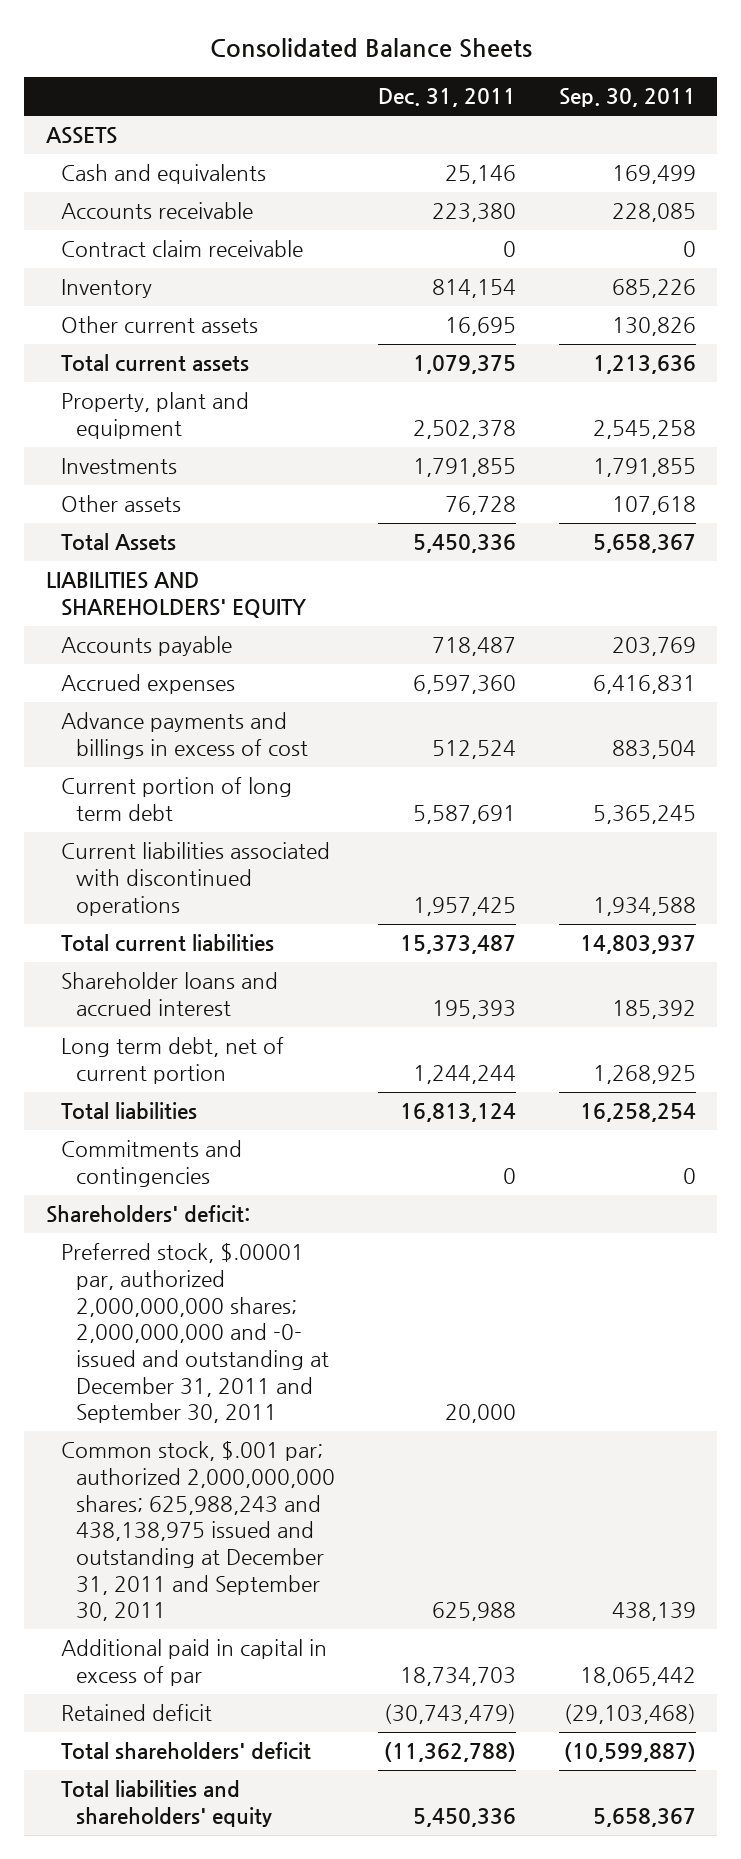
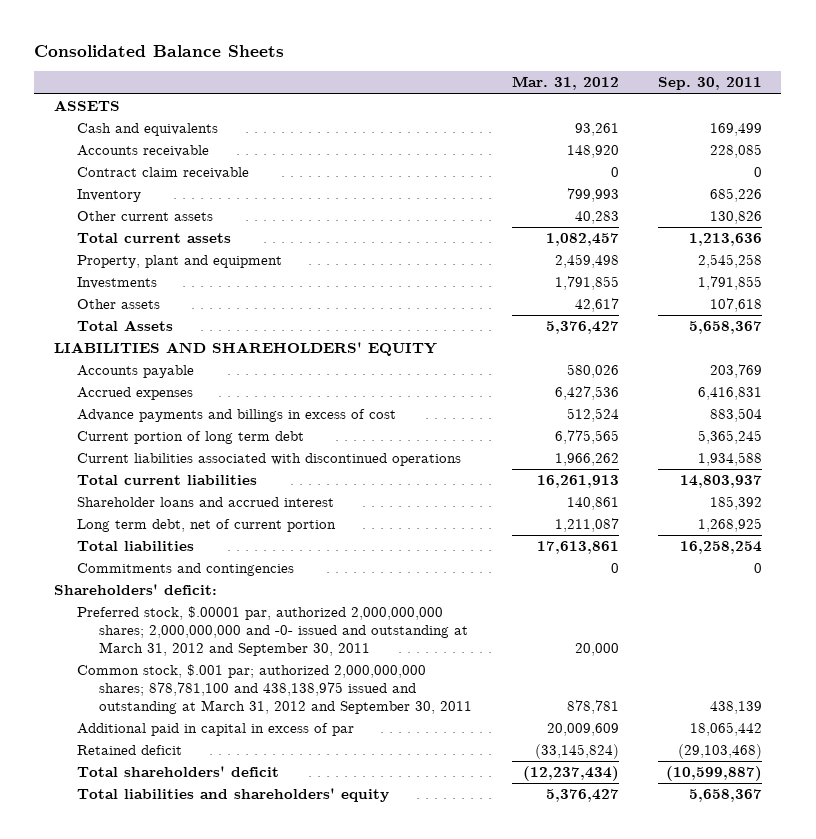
- | Dec. 31, 2011 | Sep. 30, 2011
+ | Mar. 31, 2012 | Sep. 30, 2011
- Preferred stock, $.00001 par, authorized 2,000,000,000 shares; 2,000,000,000 and -0- issued and outstanding at December 31, 2011 and September 30, 2011 | 20,000 |
- Common stock, $.001 par; authorized 2,000,000,000 shares; 625,988,243 and 438,138,975 issued and outstanding at December 31, 2011 and September 30, 2011 | 625,988 | 438,139
+ Preferred stock, $.00001 par, authorized 2,000,000,000 shares; 2,000,000,000 and -0- issued and outstanding at March 31, 2012 and September 30, 2011 | 20,000 |
+ Common stock, $.001 par; authorized 2,000,000,000 shares; 878,781,100 and 438,138,975 issued and outstanding at March 31, 2012 and September 30, 2011 | 878,781 | 438,139

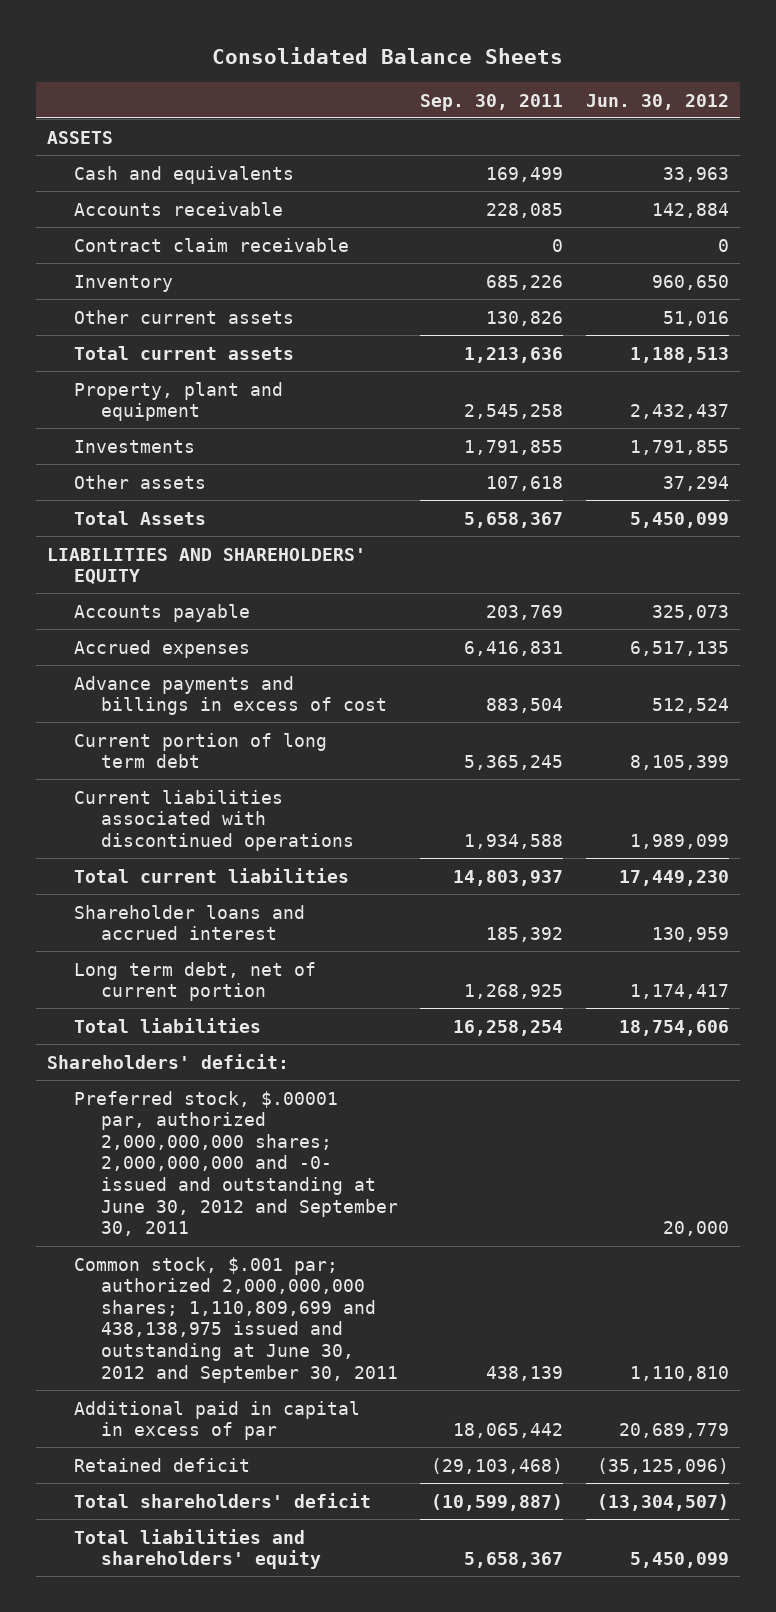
- | Mar. 31, 2012 | Sep. 30, 2011
+ | Sep. 30, 2011 | Jun. 30, 2012
- Commitments and contingencies | 0 | 0
- Preferred stock, $.00001 par, authorized 2,000,000,000 shares; 2,000,000,000 and -0- issued and outstanding at March 31, 2012 and September 30, 2011 | 20,000 |
- Common stock, $.001 par; authorized 2,000,000,000 shares; 878,781,100 and 438,138,975 issued and outstanding at March 31, 2012 and September 30, 2011 | 878,781 | 438,139
+ Preferred stock, $.00001 par, authorized 2,000,000,000 shares; 2,000,000,000 and -0- issued and outstanding at June 30, 2012 and September 30, 2011 | | 20,000
+ Common stock, $.001 par; authorized 2,000,000,000 shares; 1,110,809,699 and 438,138,975 issued and outstanding at June 30, 2012 and September 30, 2011 | 438,139 | 1,110,810

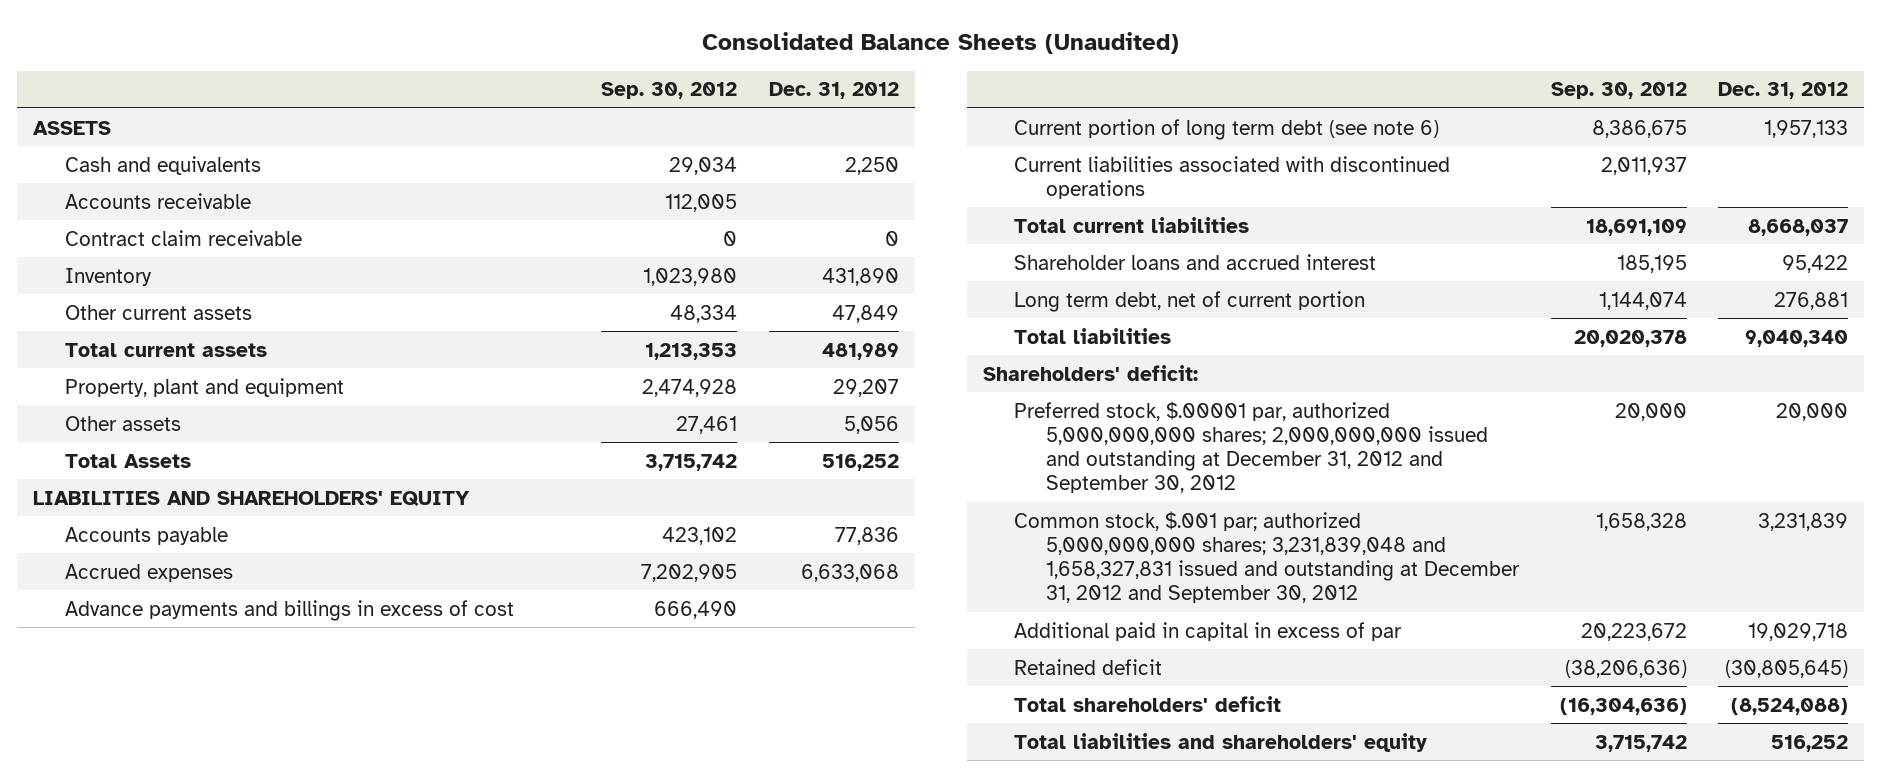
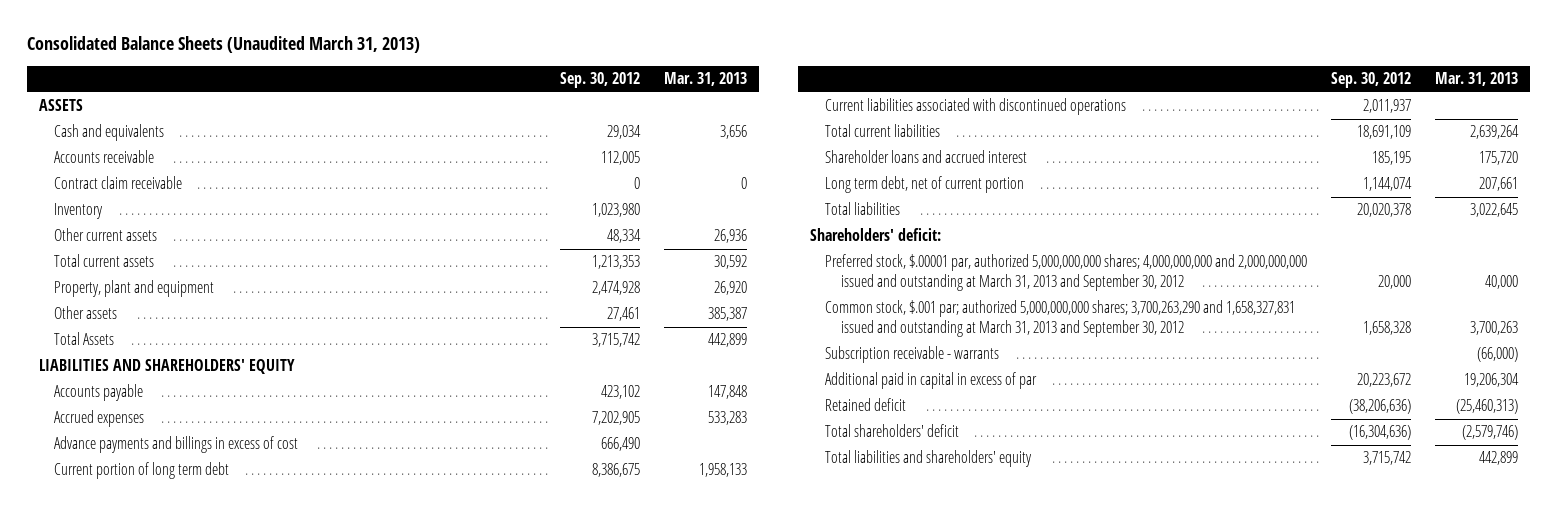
- Consolidated Balance Sheets (Unaudited)
+ Consolidated Balance Sheets (Unaudited March 31, 2013)
- | Sep. 30, 2012 | Dec. 31, 2012
+ | Sep. 30, 2012 | Mar. 31, 2013
- Current portion of long term debt (see note 6) | 8,386,675 | 1,957,133
+ Current portion of long term debt | 8,386,675 | 1,958,133
- Preferred stock, $.00001 par, authorized 5,000,000,000 shares; 2,000,000,000 issued and outstanding at December 31, 2012 and September 30, 2012 | 20,000 | 20,000
- Common stock, $.001 par; authorized 5,000,000,000 shares; 3,231,839,048 and 1,658,327,831 issued and outstanding at December 31, 2012 and September 30, 2012 | 1,658,328 | 3,231,839
+ Preferred stock, $.00001 par, authorized 5,000,000,000 shares; 4,000,000,000 and 2,000,000,000 issued and outstanding at March 31, 2013 and September 30, 2012 | 20,000 | 40,000
+ Common stock, $.001 par; authorized 5,000,000,000 shares; 3,700,263,290 and 1,658,327,831 issued and outstanding at March 31, 2013 and September 30, 2012 | 1,658,328 | 3,700,263
+ Subscription receivable - warrants | | (66,000)

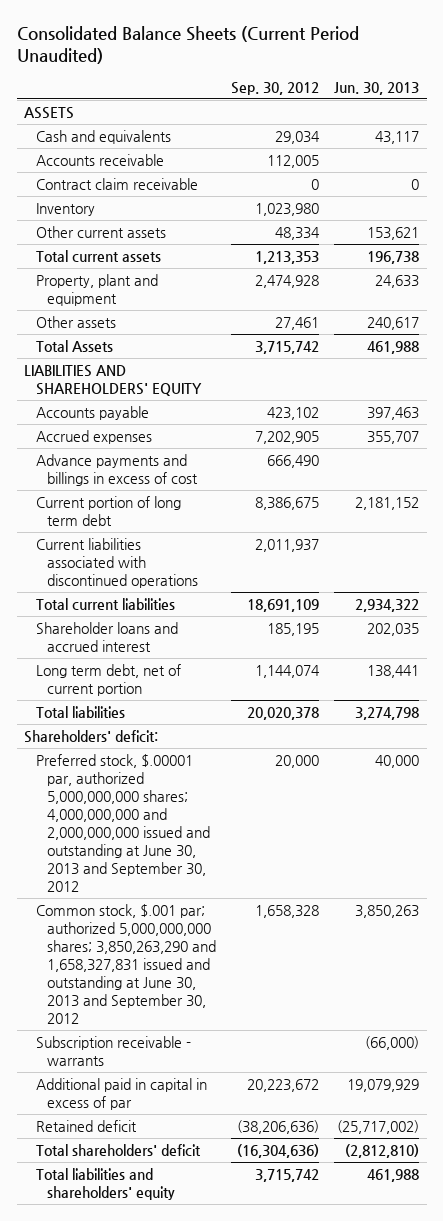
- Consolidated Balance Sheets (Unaudited March 31, 2013)
+ Consolidated Balance Sheets (Current Period Unaudited)
- | Sep. 30, 2012 | Mar. 31, 2013
+ | Sep. 30, 2012 | Jun. 30, 2013
- Preferred stock, $.00001 par, authorized 5,000,000,000 shares; 4,000,000,000 and 2,000,000,000 issued and outstanding at March 31, 2013 and September 30, 2012 | 20,000 | 40,000
- Common stock, $.001 par; authorized 5,000,000,000 shares; 3,700,263,290 and 1,658,327,831 issued and outstanding at March 31, 2013 and September 30, 2012 | 1,658,328 | 3,700,263
+ Preferred stock, $.00001 par, authorized 5,000,000,000 shares; 4,000,000,000 and 2,000,000,000 issued and outstanding at June 30, 2013 and September 30, 2012 | 20,000 | 40,000
+ Common stock, $.001 par; authorized 5,000,000,000 shares; 3,850,263,290 and 1,658,327,831 issued and outstanding at June 30, 2013 and September 30, 2012 | 1,658,328 | 3,850,263

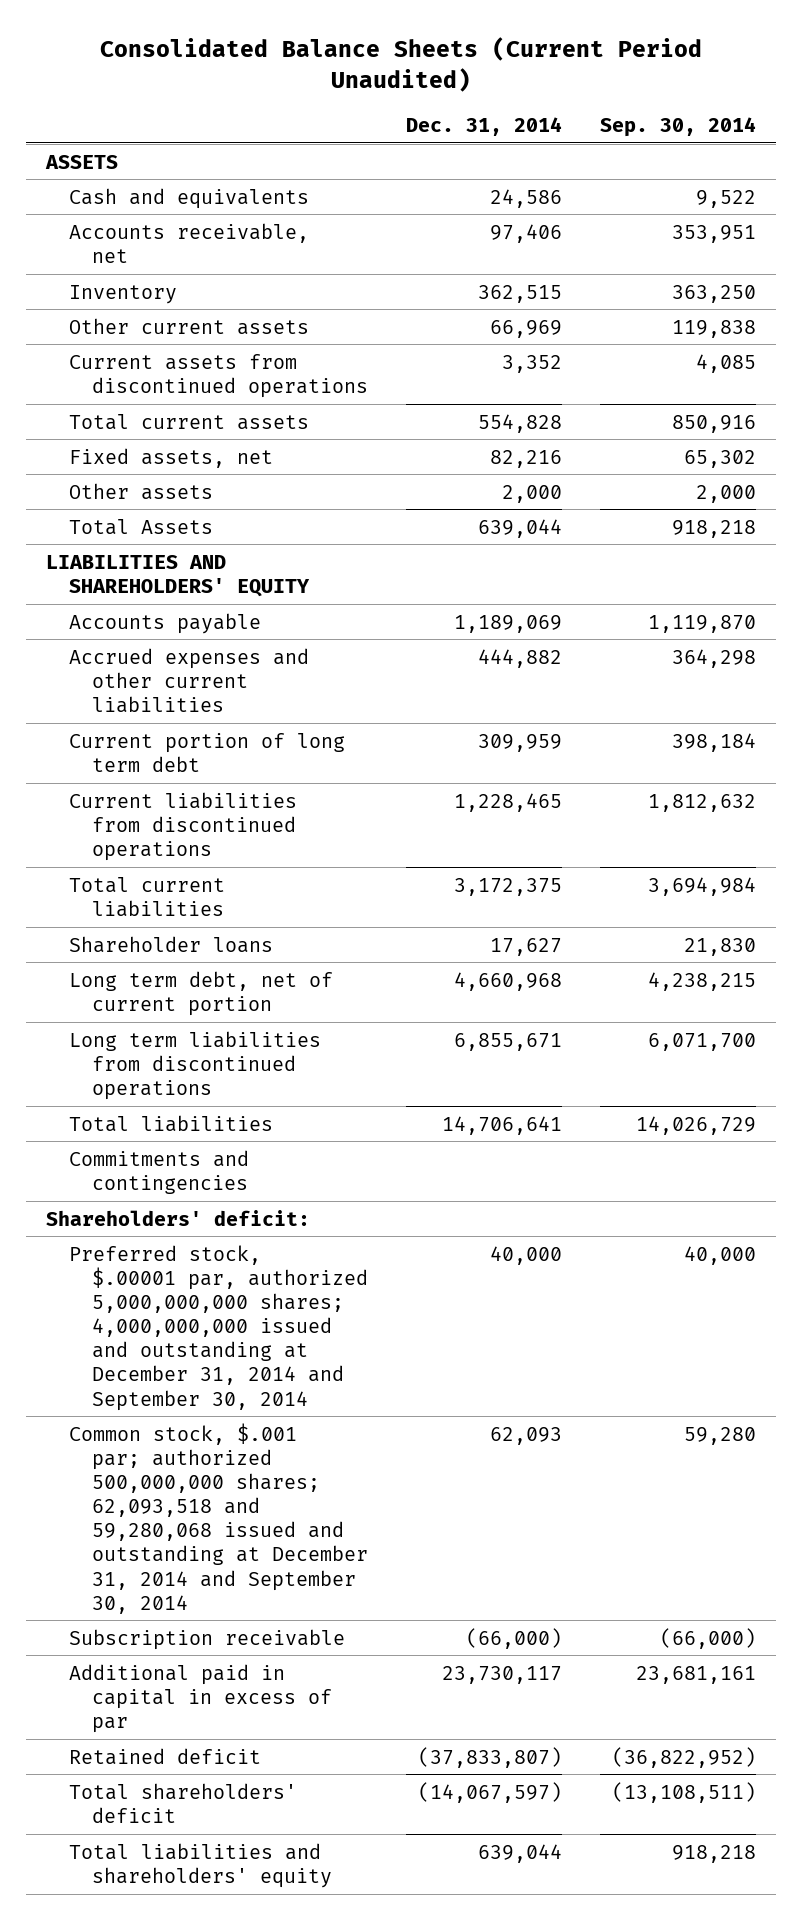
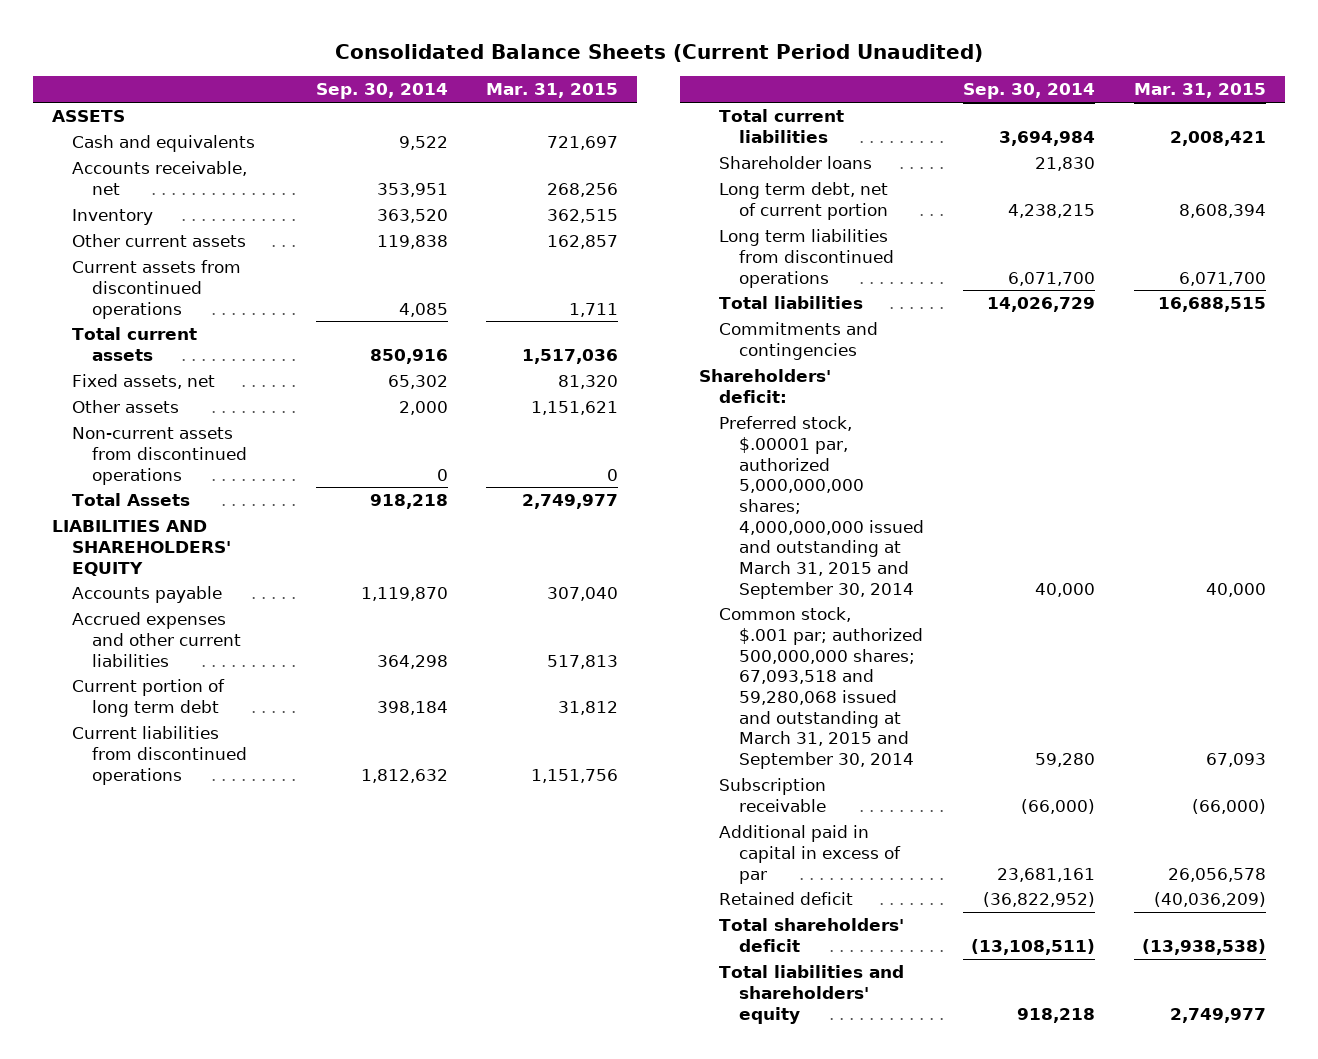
- | Dec. 31, 2014 | Sep. 30, 2014
+ | Sep. 30, 2014 | Mar. 31, 2015
- Inventory | 362,515 | 363,250
+ Inventory | 363,520 | 362,515
+ Non-current assets from discontinued operations | 0 | 0
- Preferred stock, $.00001 par, authorized 5,000,000,000 shares; 4,000,000,000 issued and outstanding at December 31, 2014 and September 30, 2014 | 40,000 | 40,000
- Common stock, $.001 par; authorized 500,000,000 shares; 62,093,518 and 59,280,068 issued and outstanding at December 31, 2014 and September 30, 2014 | 62,093 | 59,280
+ Preferred stock, $.00001 par, authorized 5,000,000,000 shares; 4,000,000,000 issued and outstanding at March 31, 2015 and September 30, 2014 | 40,000 | 40,000
+ Common stock, $.001 par; authorized 500,000,000 shares; 67,093,518 and 59,280,068 issued and outstanding at March 31, 2015 and September 30, 2014 | 59,280 | 67,093

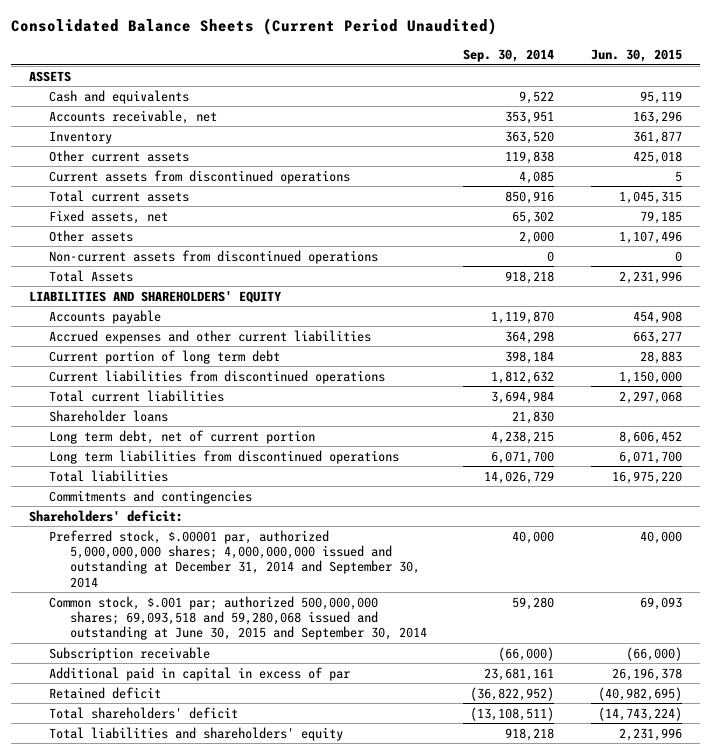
- | Sep. 30, 2014 | Mar. 31, 2015
+ | Sep. 30, 2014 | Jun. 30, 2015
- Preferred stock, $.00001 par, authorized 5,000,000,000 shares; 4,000,000,000 issued and outstanding at March 31, 2015 and September 30, 2014 | 40,000 | 40,000
- Common stock, $.001 par; authorized 500,000,000 shares; 67,093,518 and 59,280,068 issued and outstanding at March 31, 2015 and September 30, 2014 | 59,280 | 67,093
+ Preferred stock, $.00001 par, authorized 5,000,000,000 shares; 4,000,000,000 issued and outstanding at December 31, 2014 and September 30, 2014 | 40,000 | 40,000
+ Common stock, $.001 par; authorized 500,000,000 shares; 69,093,518 and 59,280,068 issued and outstanding at June 30, 2015 and September 30, 2014 | 59,280 | 69,093

